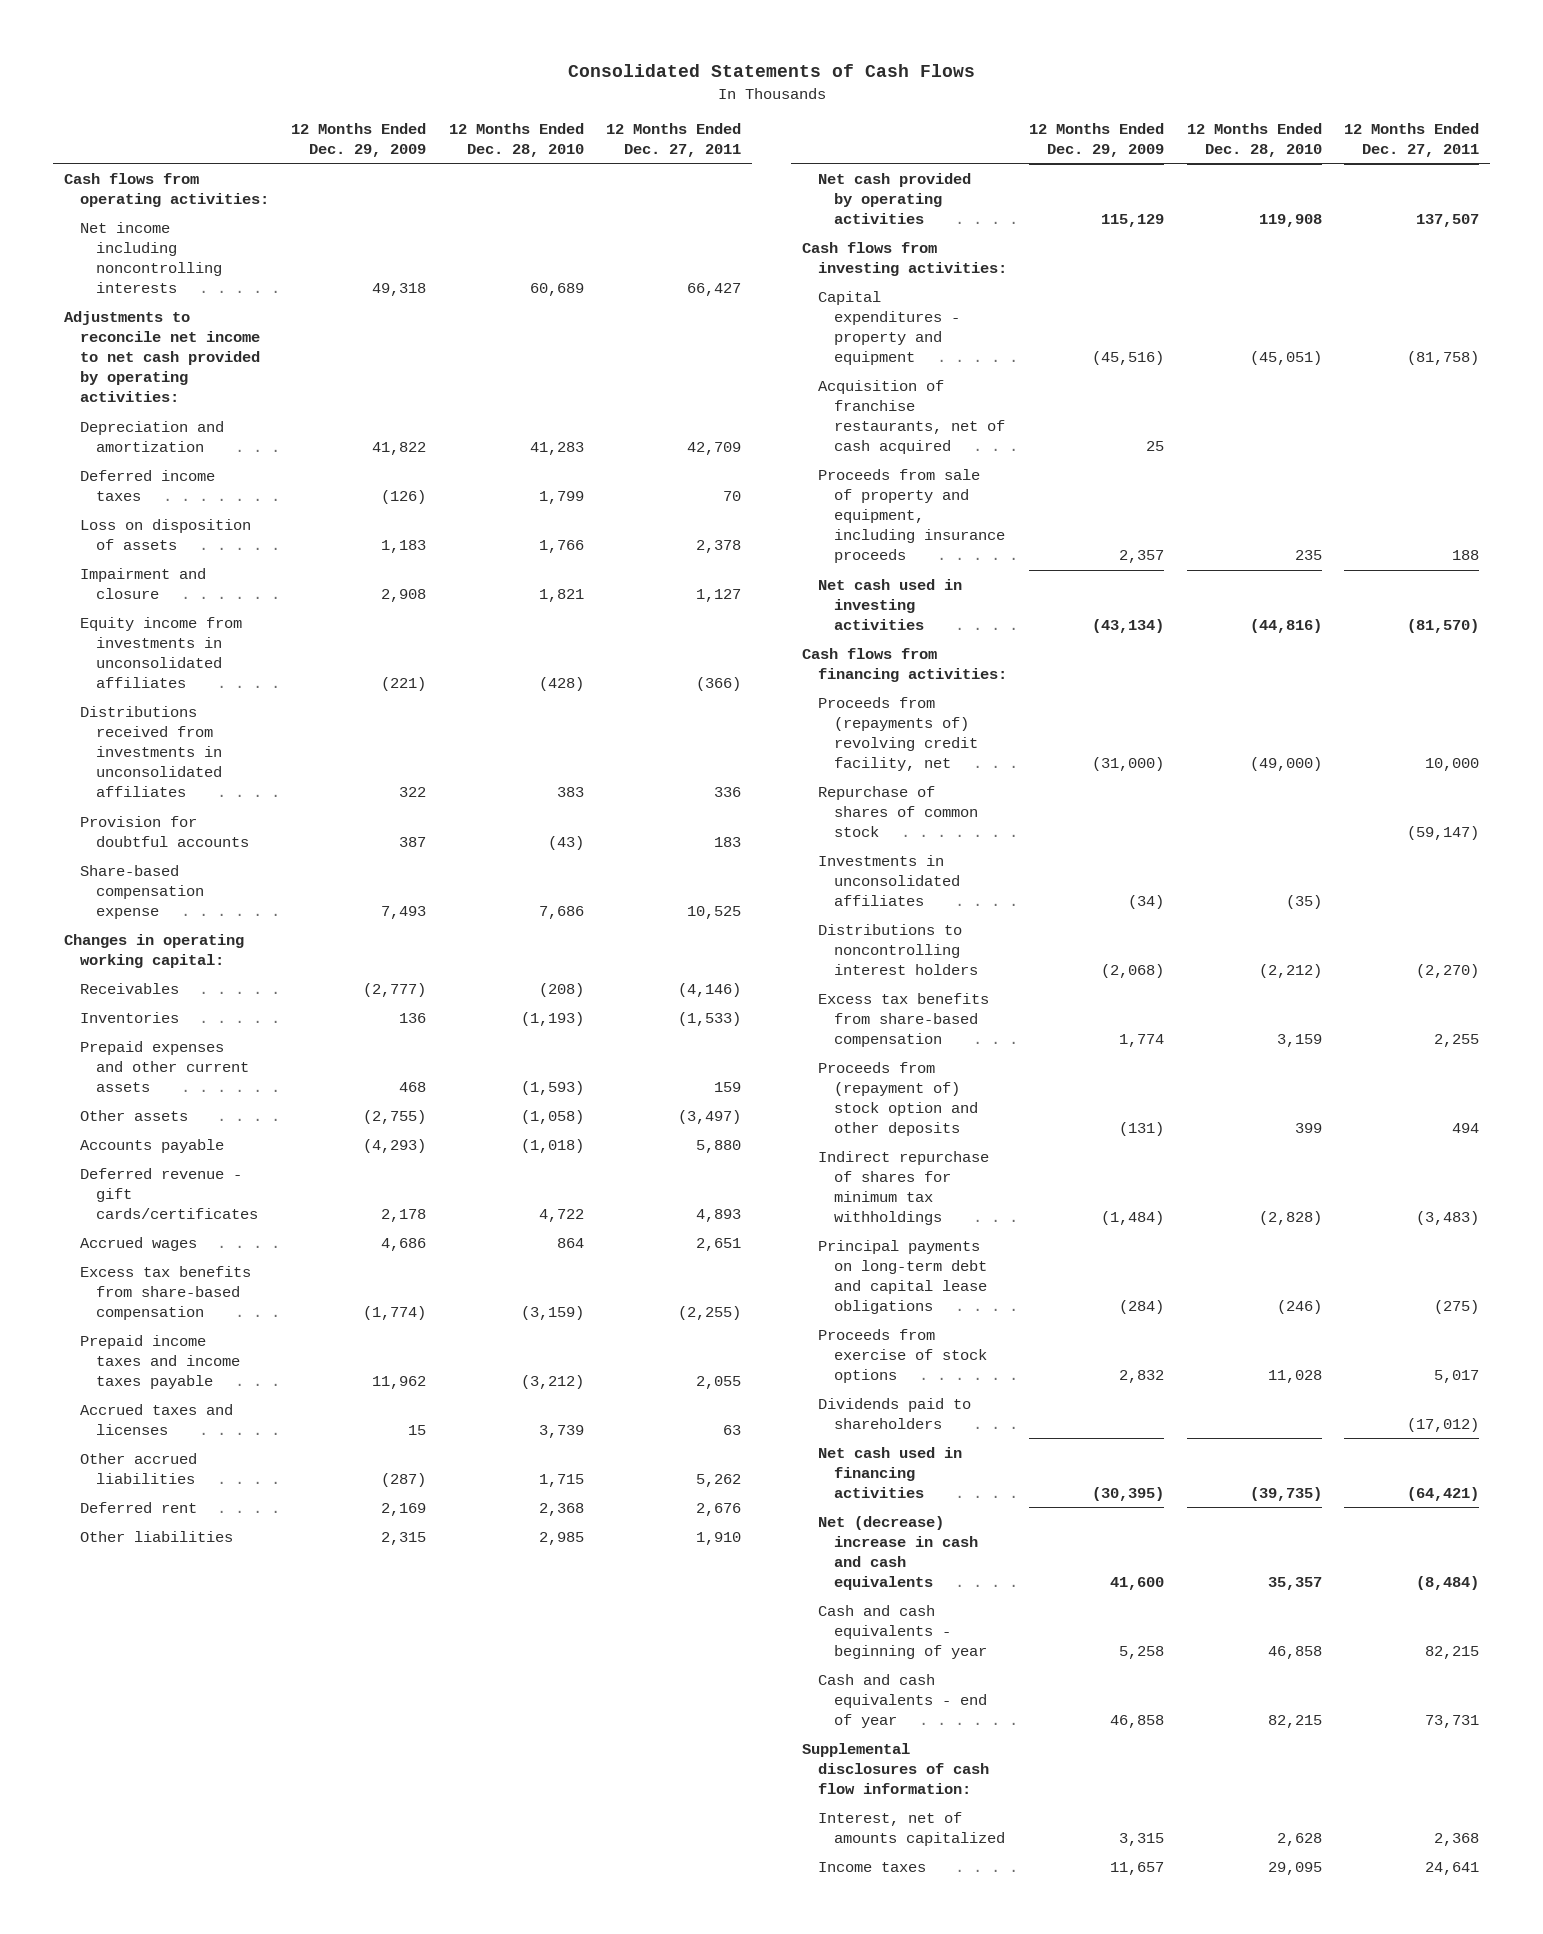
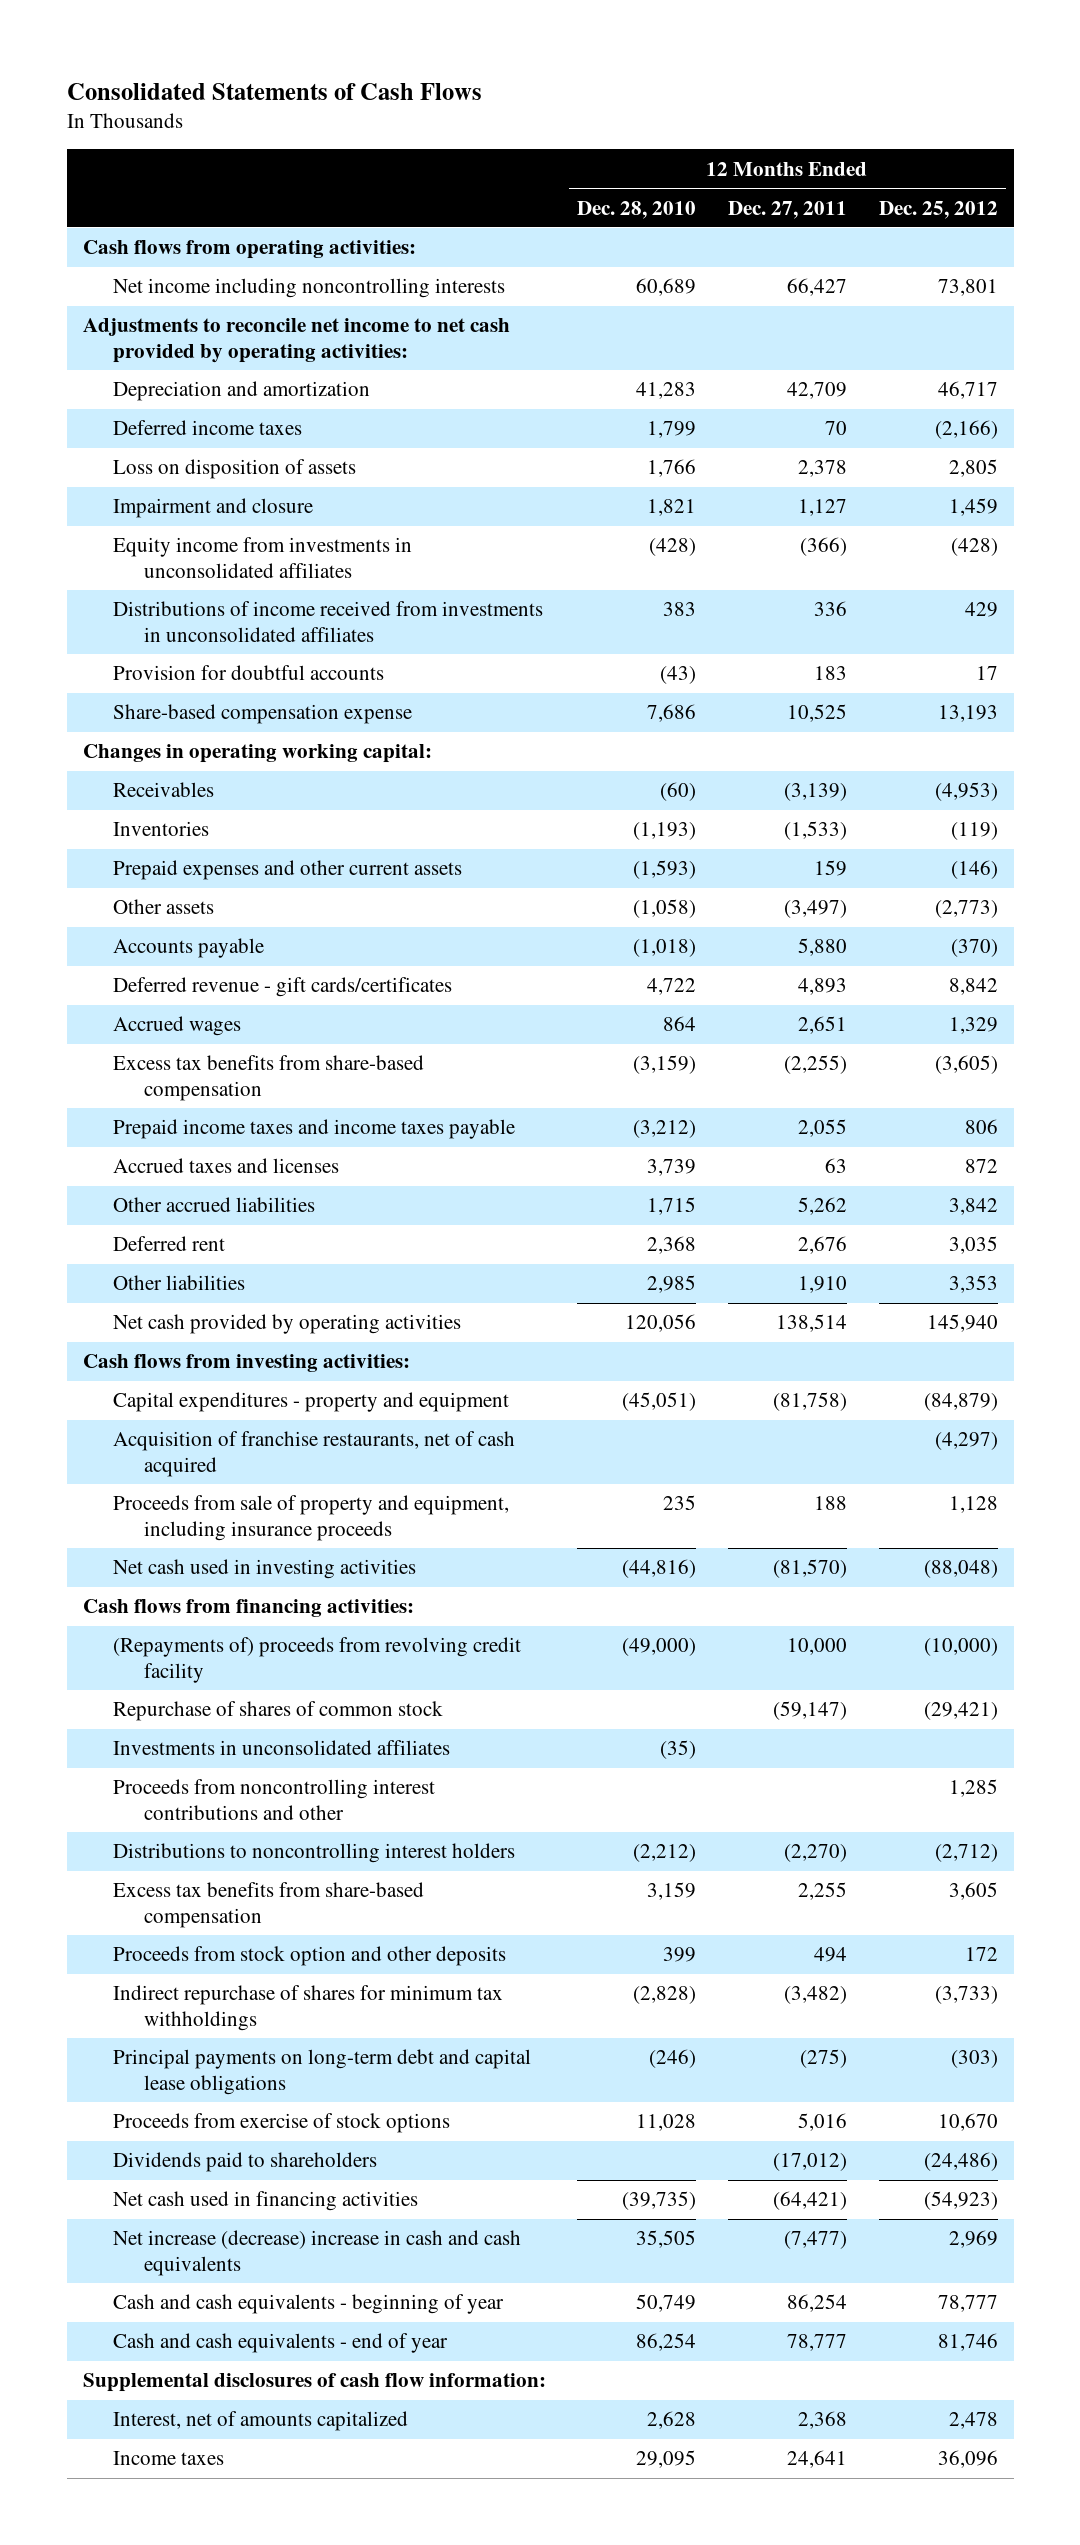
- | 12 Months Ended Dec. 29, 2009 | 12 Months Ended Dec. 28, 2010 | 12 Months Ended Dec. 27, 2011
+ | 12 Months Ended Dec. 28, 2010 | 12 Months Ended Dec. 27, 2011 | 12 Months Ended Dec. 25, 2012
- Distributions received from investments in unconsolidated affiliates | 322 | 383 | 336
+ Distributions of income received from investments in unconsolidated affiliates | 383 | 336 | 429
- Receivables | (2,777) | (208) | (4,146)
+ Receivables | (60) | (3,139) | (4,953)
- Net cash provided by operating activities | 115,129 | 119,908 | 137,507
+ Net cash provided by operating activities | 120,056 | 138,514 | 145,940
- Proceeds from (repayments of) revolving credit facility, net | (31,000) | (49,000) | 10,000
+ (Repayments of) proceeds from revolving credit facility | (49,000) | 10,000 | (10,000)
+ Proceeds from noncontrolling interest contributions and other | | | 1,285
- Proceeds from (repayment of) stock option and other deposits | (131) | 399 | 494
- Indirect repurchase of shares for minimum tax withholdings | (1,484) | (2,828) | (3,483)
+ Proceeds from stock option and other deposits | 399 | 494 | 172
+ Indirect repurchase of shares for minimum tax withholdings | (2,828) | (3,482) | (3,733)
- Proceeds from exercise of stock options | 2,832 | 11,028 | 5,017
+ Proceeds from exercise of stock options | 11,028 | 5,016 | 10,670
- Net (decrease) increase in cash and cash equivalents | 41,600 | 35,357 | (8,484)
- Cash and cash equivalents - beginning of year | 5,258 | 46,858 | 82,215
- Cash and cash equivalents - end of year | 46,858 | 82,215 | 73,731
+ Net increase (decrease) increase in cash and cash equivalents | 35,505 | (7,477) | 2,969
+ Cash and cash equivalents - beginning of year | 50,749 | 86,254 | 78,777
+ Cash and cash equivalents - end of year | 86,254 | 78,777 | 81,746

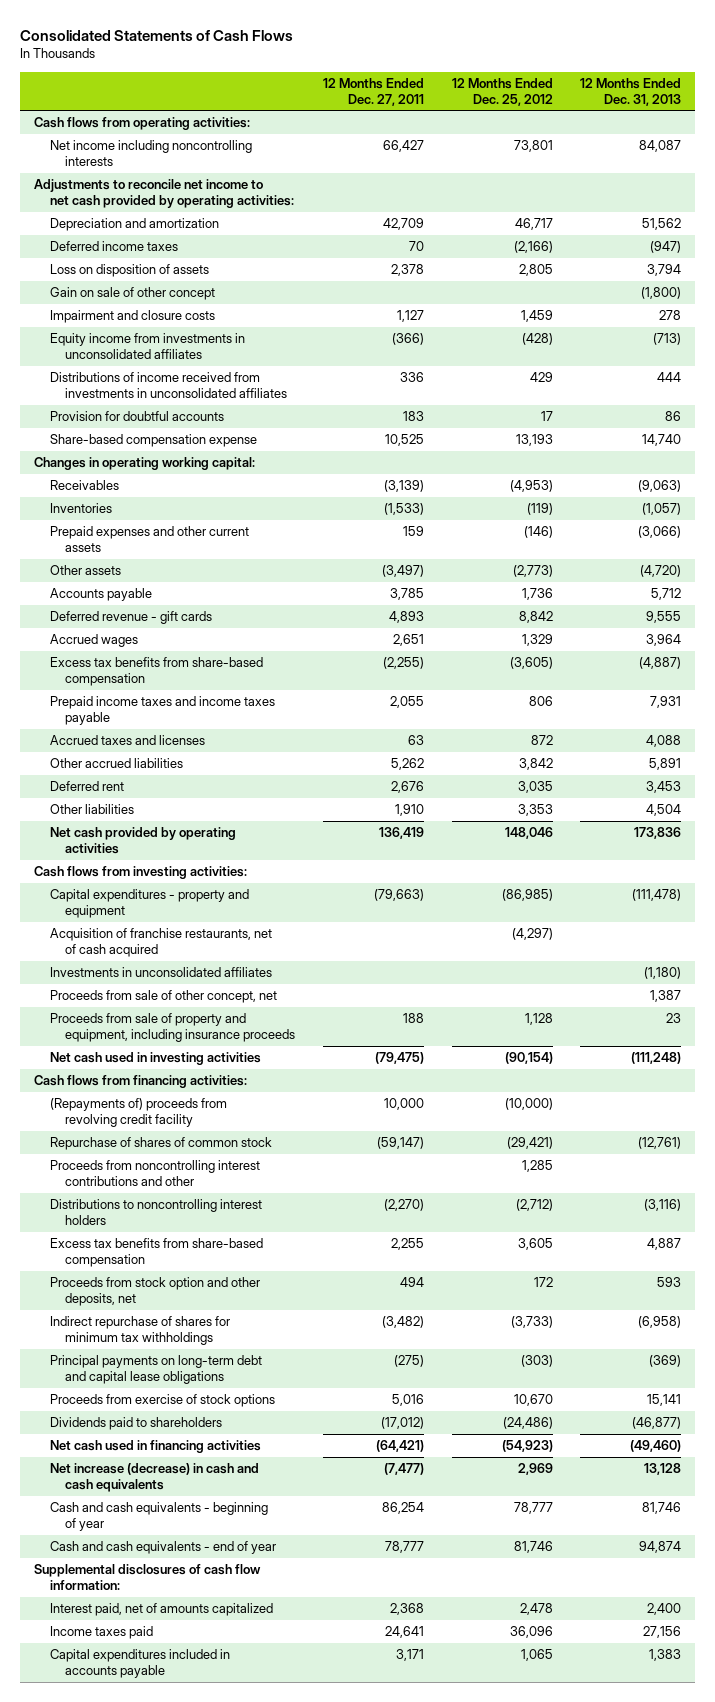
- | 12 Months Ended Dec. 28, 2010 | 12 Months Ended Dec. 27, 2011 | 12 Months Ended Dec. 25, 2012
+ | 12 Months Ended Dec. 27, 2011 | 12 Months Ended Dec. 25, 2012 | 12 Months Ended Dec. 31, 2013
- Impairment and closure | 1,821 | 1,127 | 1,459
+ Gain on sale of other concept | | | (1,800)
+ Impairment and closure costs | 1,127 | 1,459 | 278
- Accounts payable | (1,018) | 5,880 | (370)
- Deferred revenue - gift cards/certificates | 4,722 | 4,893 | 8,842
+ Accounts payable | 3,785 | 1,736 | 5,712
+ Deferred revenue - gift cards | 4,893 | 8,842 | 9,555
- Net cash provided by operating activities | 120,056 | 138,514 | 145,940
+ Net cash provided by operating activities | 136,419 | 148,046 | 173,836
- Capital expenditures - property and equipment | (45,051) | (81,758) | (84,879)
+ Capital expenditures - property and equipment | (79,663) | (86,985) | (111,478)
moved up: Investments in unconsolidated affiliates | | | (1,180)
+ Proceeds from sale of other concept, net | | | 1,387
- Net cash used in investing activities | (44,816) | (81,570) | (88,048)
+ Net cash used in investing activities | (79,475) | (90,154) | (111,248)
- Proceeds from stock option and other deposits | 399 | 494 | 172
+ Proceeds from stock option and other deposits, net | 494 | 172 | 593
- Net increase (decrease) increase in cash and cash equivalents | 35,505 | (7,477) | 2,969
+ Net increase (decrease) in cash and cash equivalents | (7,477) | 2,969 | 13,128
- Interest, net of amounts capitalized | 2,628 | 2,368 | 2,478
- Income taxes | 29,095 | 24,641 | 36,096
+ Interest paid, net of amounts capitalized | 2,368 | 2,478 | 2,400
+ Income taxes paid | 24,641 | 36,096 | 27,156
+ Capital expenditures included in accounts payable | 3,171 | 1,065 | 1,383

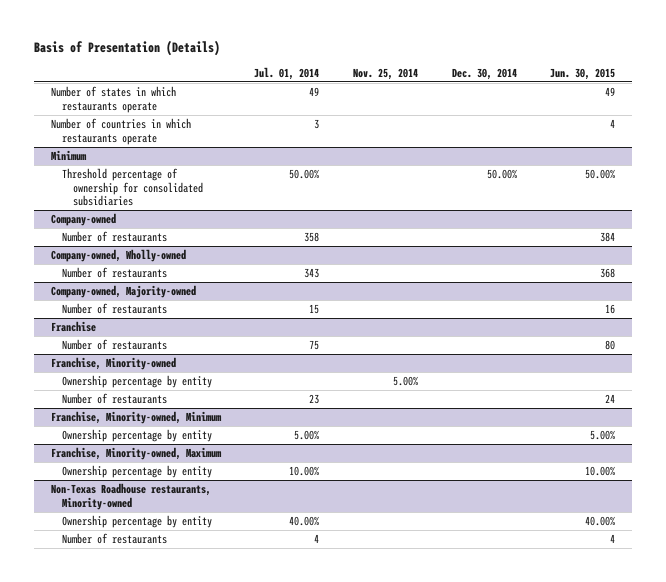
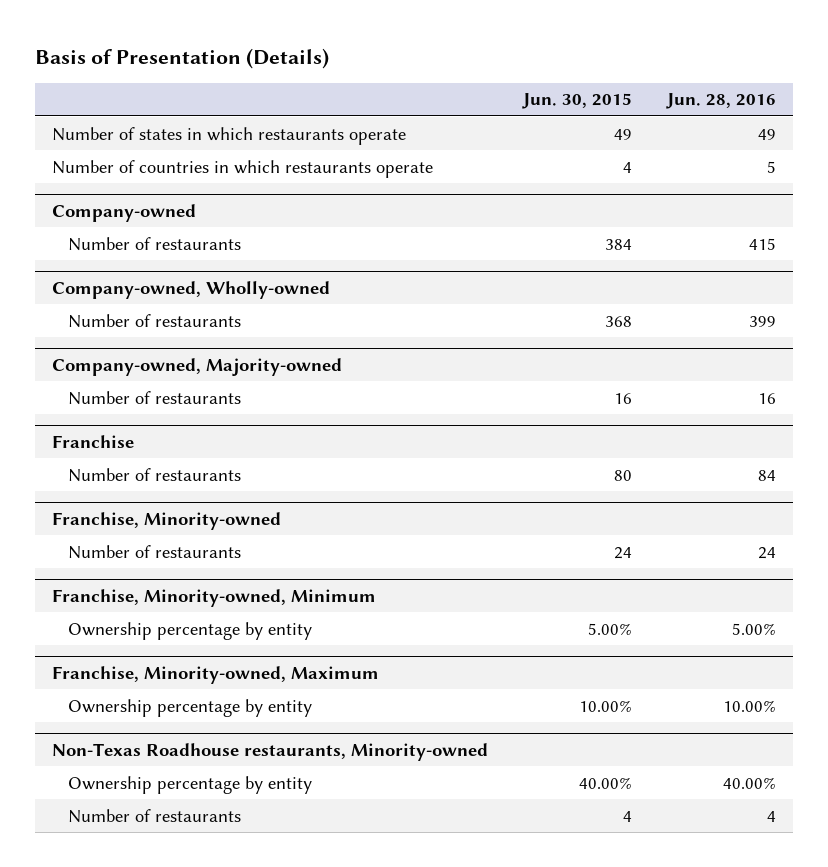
- | Jul. 01, 2014 | Nov. 25, 2014 | Dec. 30, 2014 | Jun. 30, 2015
+ | Jun. 30, 2015 | Jun. 28, 2016
- Minimum
- Threshold percentage of ownership for consolidated subsidiaries | 50.00% | | 50.00% | 50.00%
@ Franchise, Minority-owned
- Ownership percentage by entity | | 5.00% | |

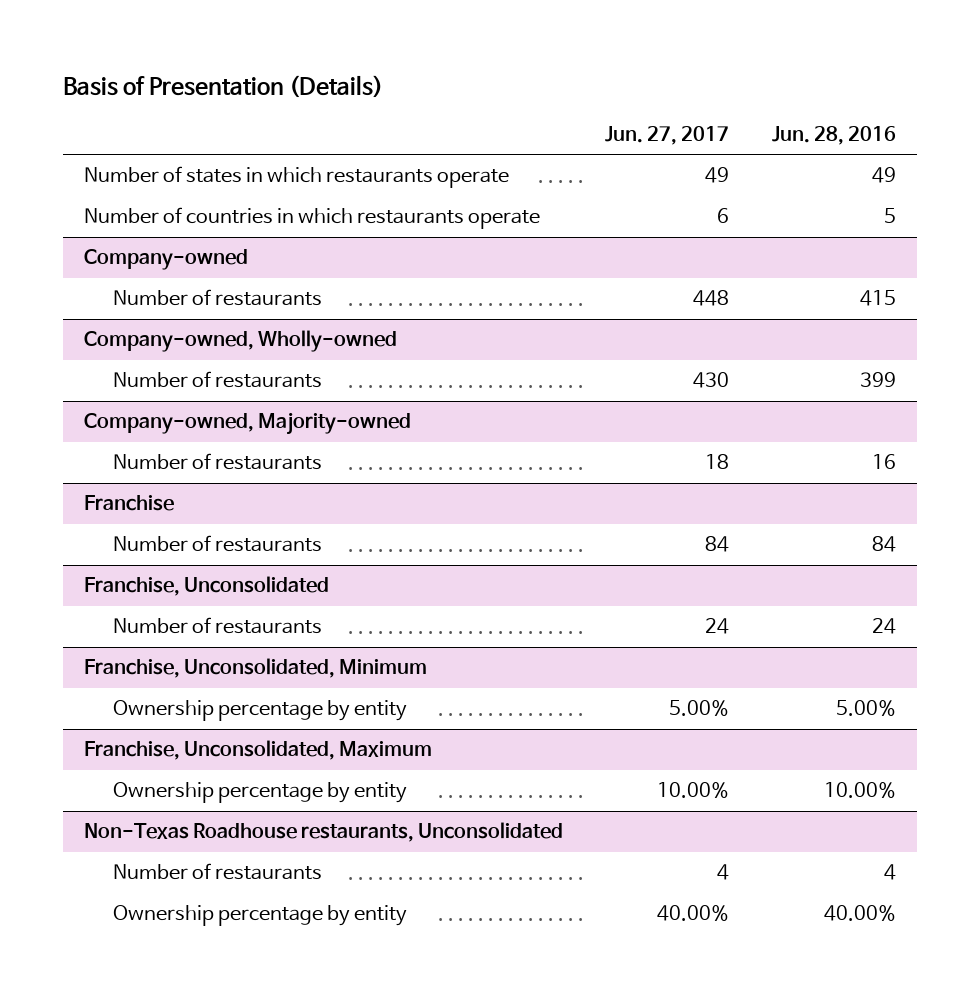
- | Jun. 30, 2015 | Jun. 28, 2016
+ | Jun. 27, 2017 | Jun. 28, 2016
- Franchise, Minority-owned
+ Franchise, Unconsolidated
- Franchise, Minority-owned, Minimum
+ Franchise, Unconsolidated, Minimum
- Franchise, Minority-owned, Maximum
+ Franchise, Unconsolidated, Maximum
- Non-Texas Roadhouse restaurants, Minority-owned
- Ownership percentage by entity | 40.00% | 40.00%
+ Non-Texas Roadhouse restaurants, Unconsolidated
+ Ownership percentage by entity | 40.00% | 40.00%

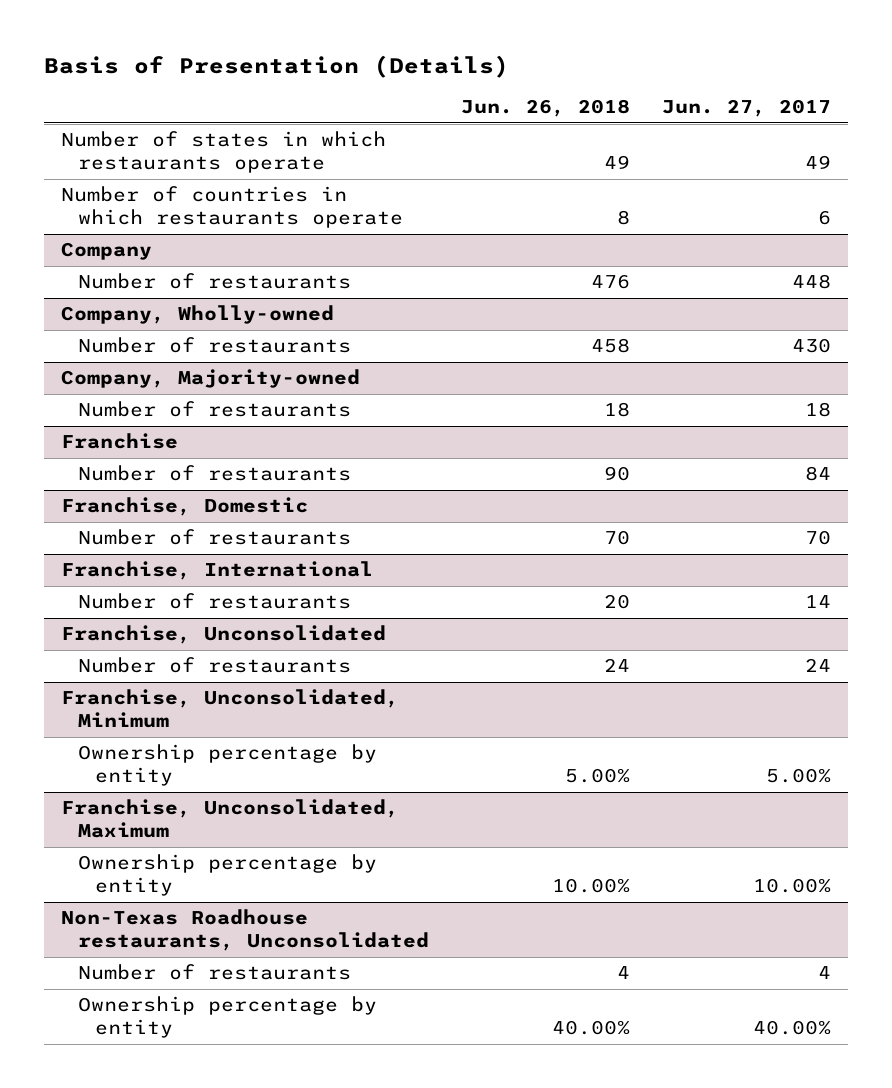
- | Jun. 27, 2017 | Jun. 28, 2016
+ | Jun. 26, 2018 | Jun. 27, 2017
- Company-owned
+ Company
- Company-owned, Wholly-owned
+ Company, Wholly-owned
- Company-owned, Majority-owned
+ Company, Majority-owned
+ Franchise, Domestic
+ Number of restaurants | 70 | 70
+ Franchise, International
+ Number of restaurants | 20 | 14

